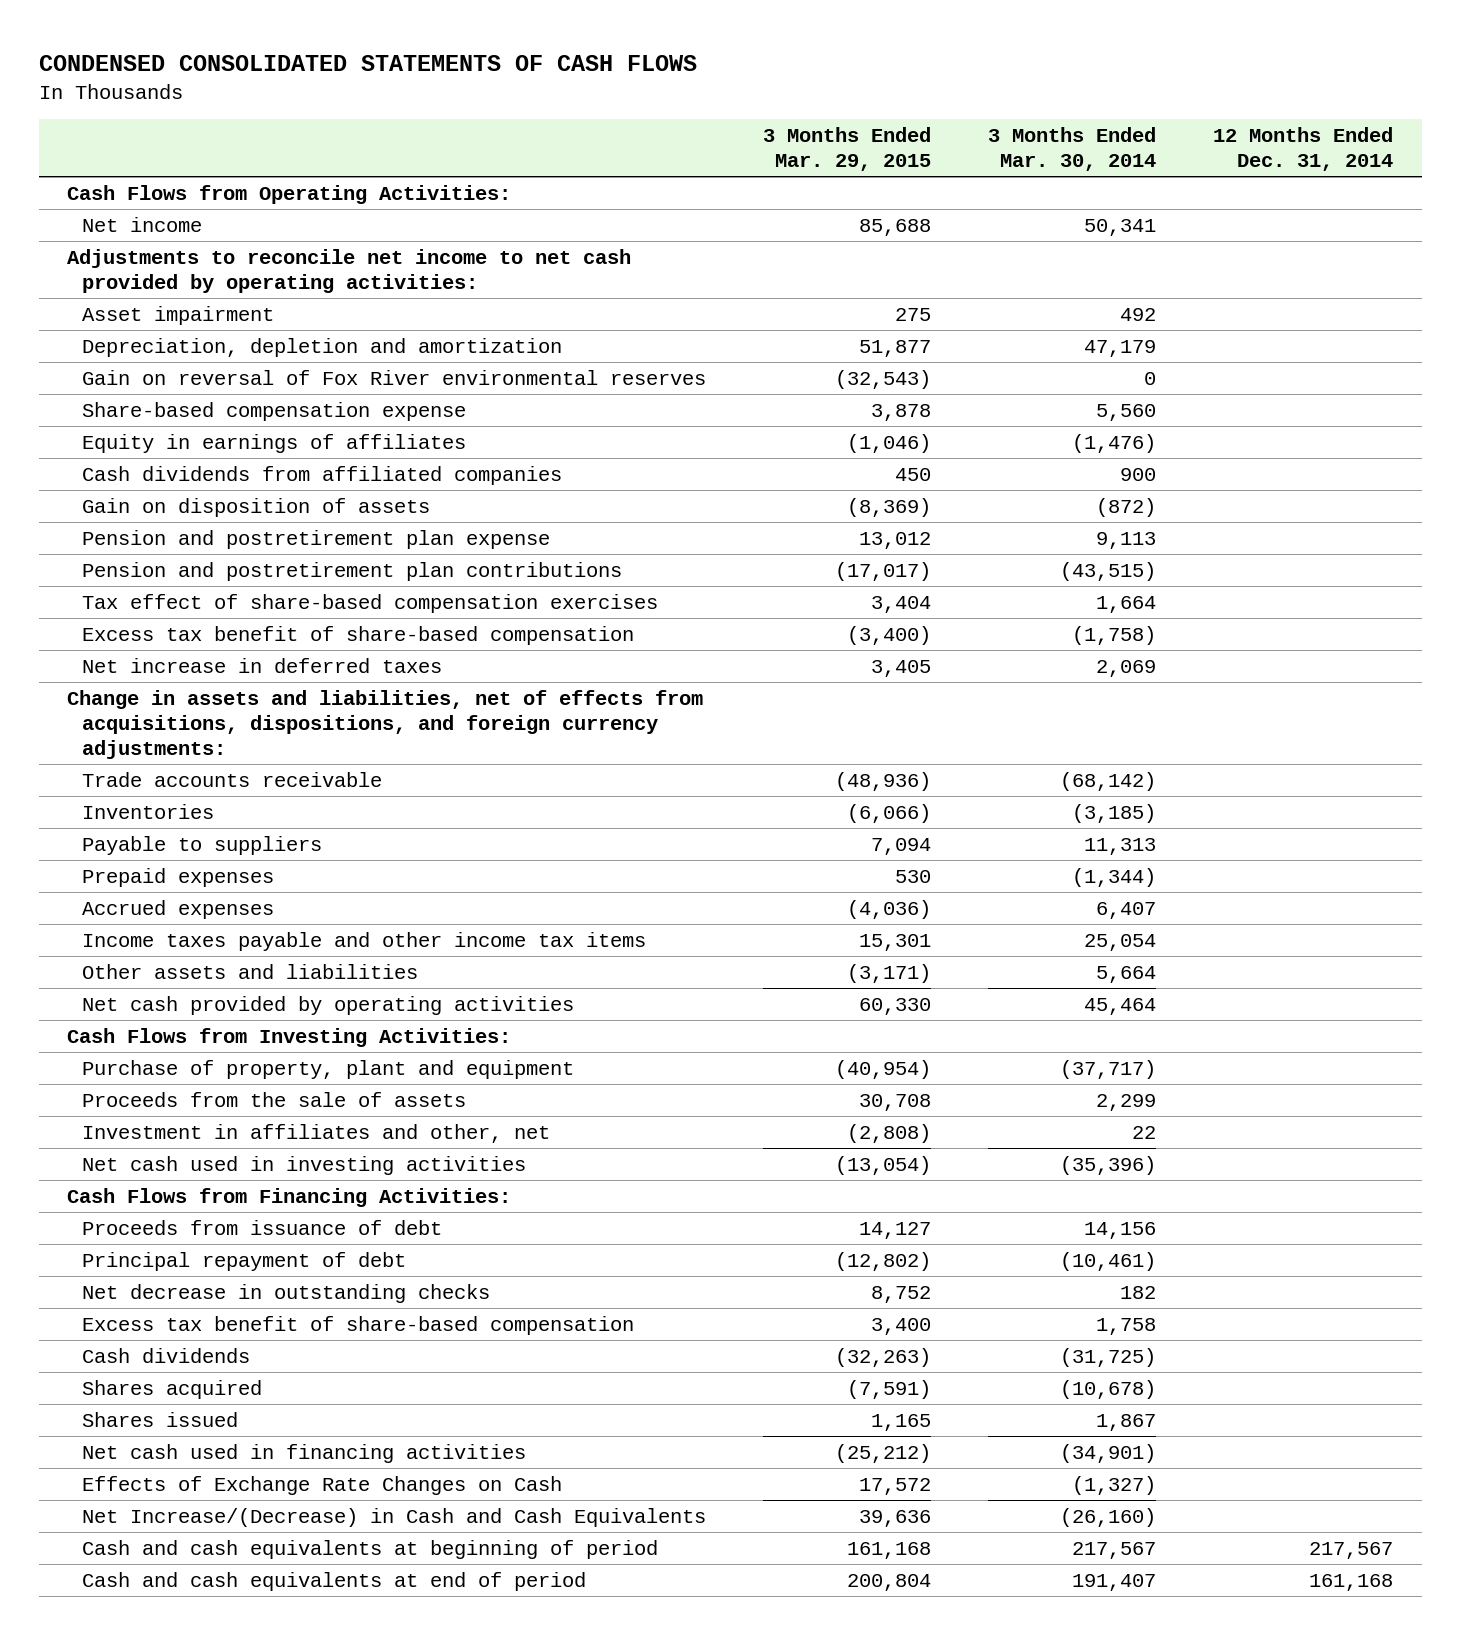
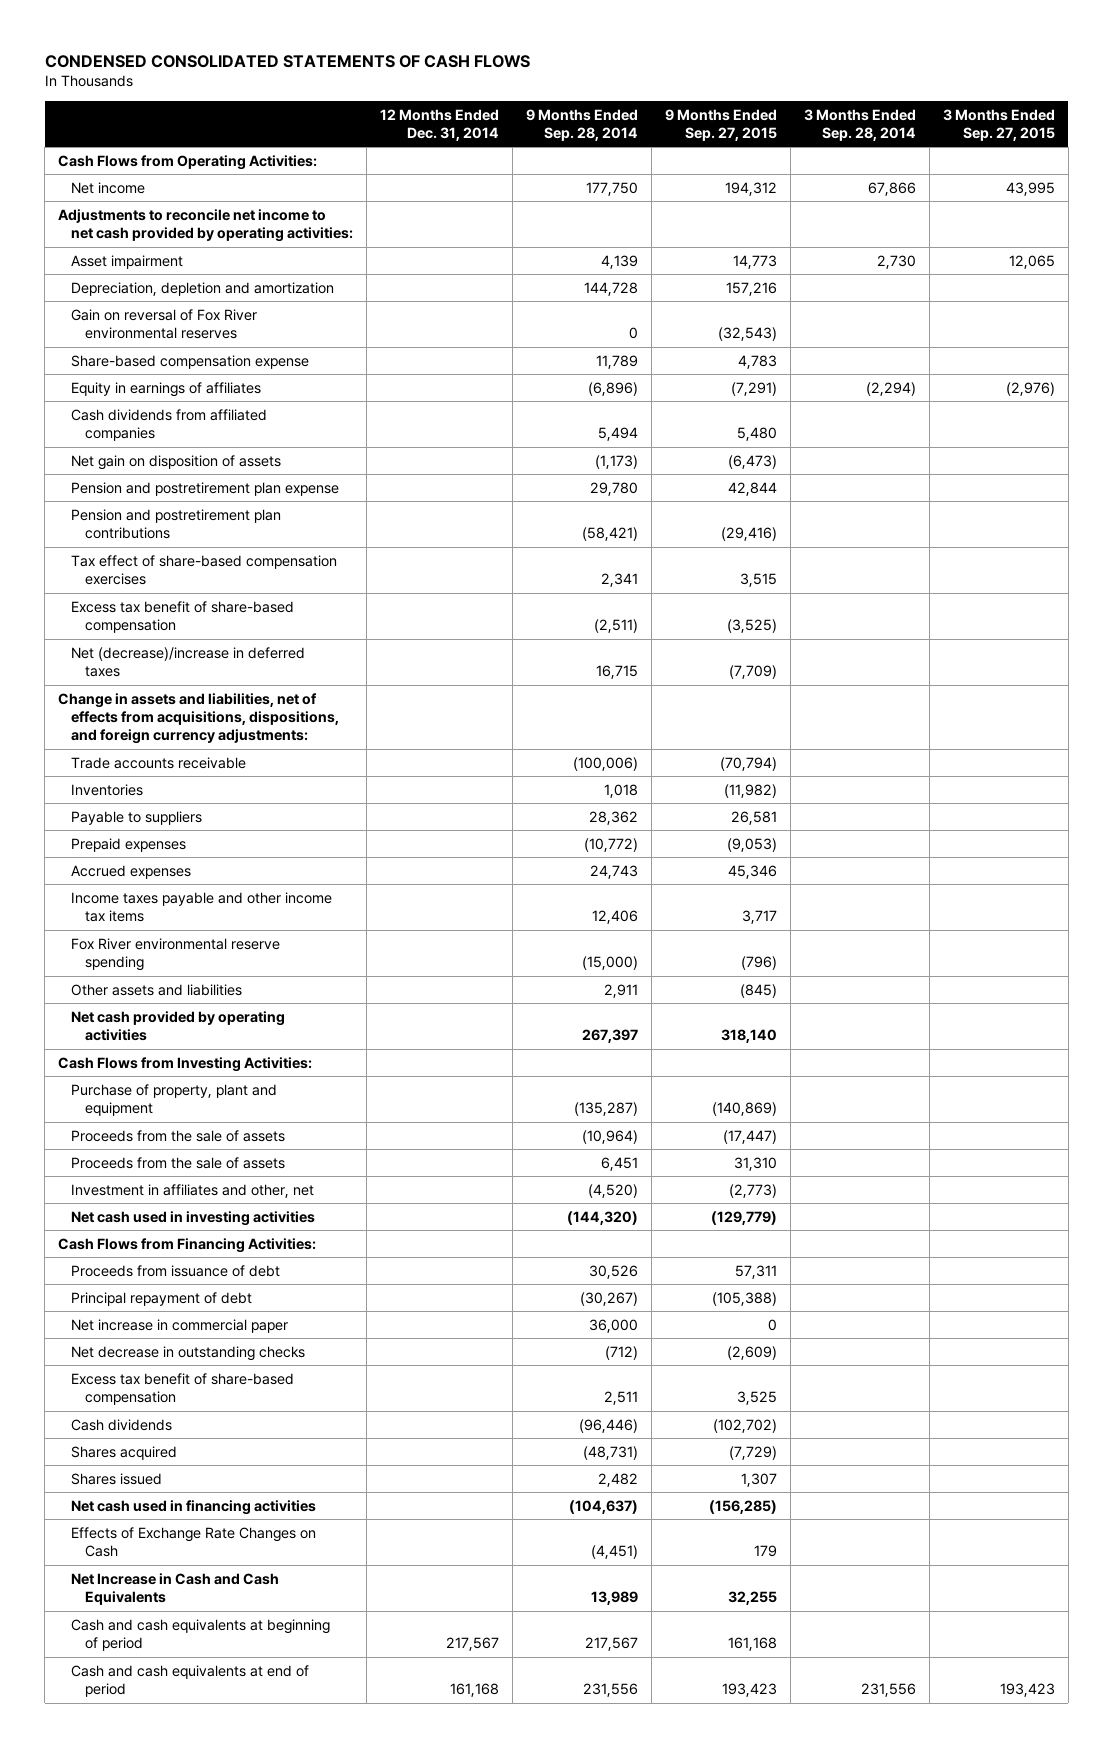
- | 3 Months Ended Mar. 29, 2015 | 3 Months Ended Mar. 30, 2014 | 12 Months Ended Dec. 31, 2014
+ | 12 Months Ended Dec. 31, 2014 | 9 Months Ended Sep. 28, 2014 | 9 Months Ended Sep. 27, 2015 | 3 Months Ended Sep. 28, 2014 | 3 Months Ended Sep. 27, 2015
- Gain on disposition of assets | (8,369) | (872) |
+ Net gain on disposition of assets | | (1,173) | (6,473) | |
- Net increase in deferred taxes | 3,405 | 2,069 |
+ Net (decrease)/increase in deferred taxes | | 16,715 | (7,709) | |
+ Fox River environmental reserve spending | | (15,000) | (796) | |
+ Proceeds from the sale of assets | | 6,451 | 31,310 | |
+ Net increase in commercial paper | | 36,000 | 0 | |
- Net Increase/(Decrease) in Cash and Cash Equivalents | 39,636 | (26,160) |
+ Net Increase in Cash and Cash Equivalents | | 13,989 | 32,255 | |

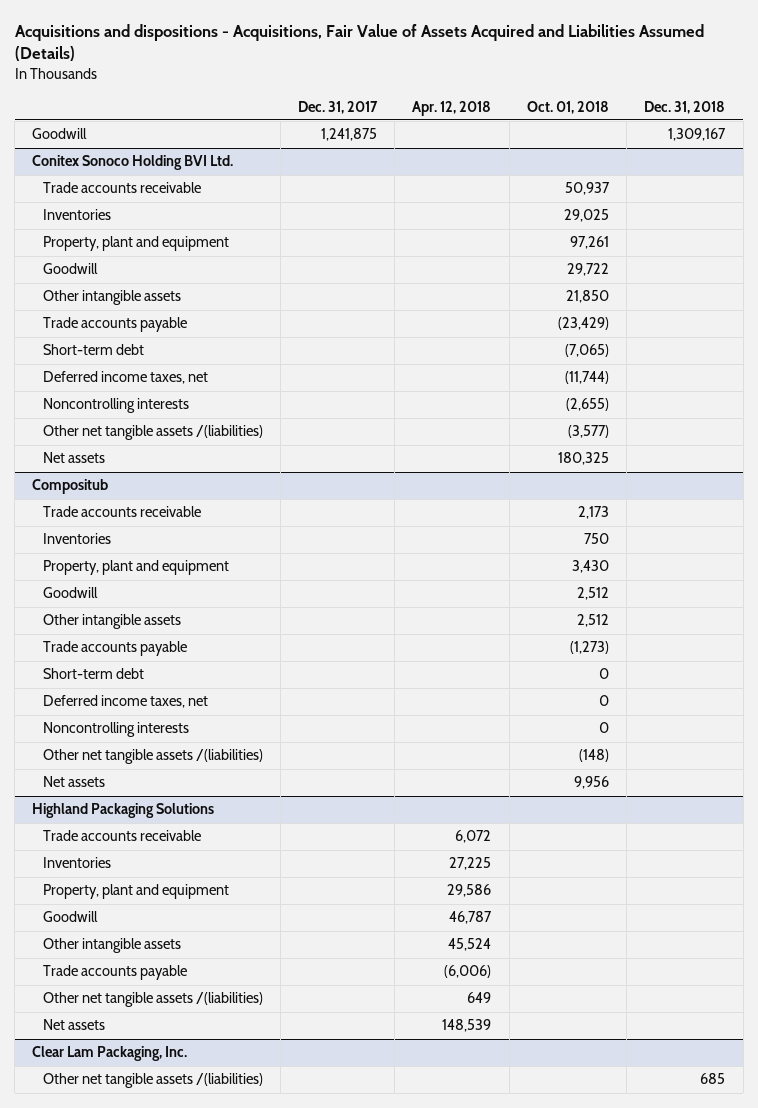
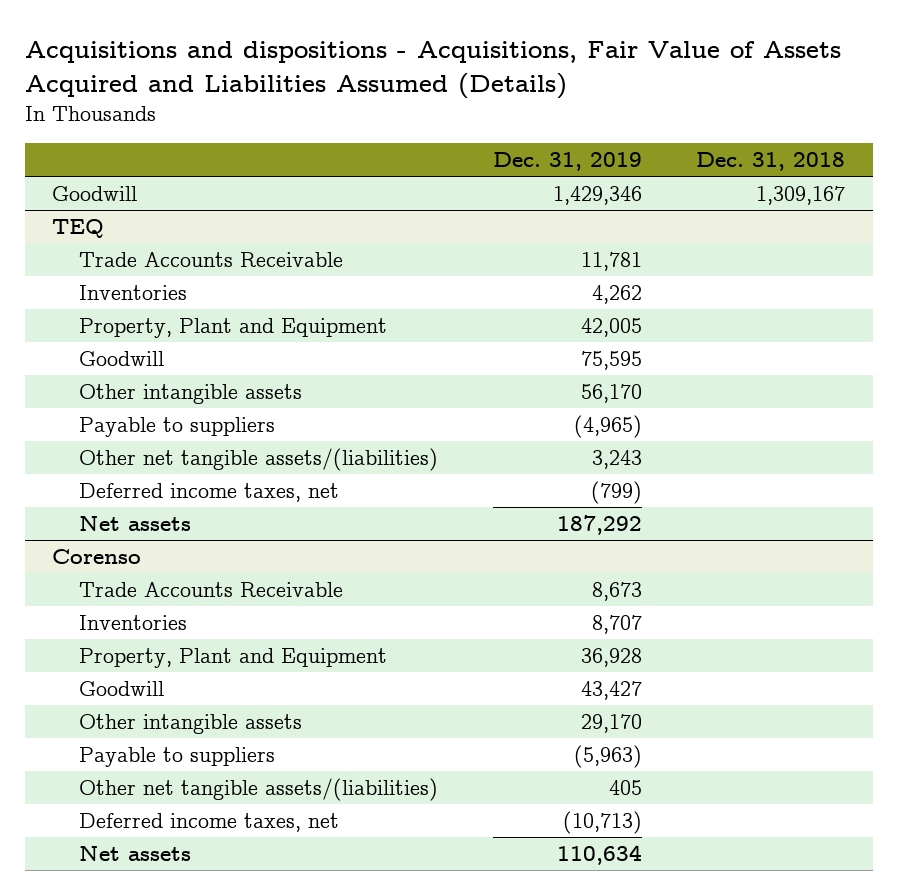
- | Dec. 31, 2017 | Apr. 12, 2018 | Oct. 01, 2018 | Dec. 31, 2018
+ | Dec. 31, 2019 | Dec. 31, 2018
- Conitex Sonoco Holding BVI Ltd.
- Trade accounts receivable | | | 50,937 |
- Inventories | | | 29,025 |
- Property, plant and equipment | | | 97,261 |
- Goodwill | | | 29,722 |
- Other intangible assets | | | 21,850 |
- Trade accounts payable | | | (23,429) |
- Short-term debt | | | (7,065) |
- Deferred income taxes, net | | | (11,744) |
- Noncontrolling interests | | | (2,655) |
- Other net tangible assets /(liabilities) | | | (3,577) |
- Net assets | | | 180,325 |
- Compositub
- Trade accounts receivable | | | 2,173 |
- Inventories | | | 750 |
- Property, plant and equipment | | | 3,430 |
- Goodwill | | | 2,512 |
- Other intangible assets | | | 2,512 |
- Trade accounts payable | | | (1,273) |
- Short-term debt | | | 0 |
- Deferred income taxes, net | | | 0 |
- Noncontrolling interests | | | 0 |
- Other net tangible assets /(liabilities) | | | (148) |
- Net assets | | | 9,956 |
- Highland Packaging Solutions
- Trade accounts receivable | | 6,072 | |
- Inventories | | 27,225 | |
- Property, plant and equipment | | 29,586 | |
- Goodwill | | 46,787 | |
- Other intangible assets | | 45,524 | |
- Trade accounts payable | | (6,006) | |
- Other net tangible assets /(liabilities) | | 649 | |
- Net assets | | 148,539 | |
- Clear Lam Packaging, Inc.
- Other net tangible assets /(liabilities) | | | | 685
+ TEQ
+ Trade Accounts Receivable | 11,781 |
+ Inventories | 4,262 |
+ Property, Plant and Equipment | 42,005 |
+ Goodwill | 75,595 |
+ Other intangible assets | 56,170 |
+ Payable to suppliers | (4,965) |
+ Other net tangible assets/(liabilities) | 3,243 |
+ Deferred income taxes, net | (799) |
+ Net assets | 187,292 |
+ Corenso
+ Trade Accounts Receivable | 8,673 |
+ Inventories | 8,707 |
+ Property, Plant and Equipment | 36,928 |
+ Goodwill | 43,427 |
+ Other intangible assets | 29,170 |
+ Payable to suppliers | (5,963) |
+ Other net tangible assets/(liabilities) | 405 |
+ Deferred income taxes, net | (10,713) |
+ Net assets | 110,634 |

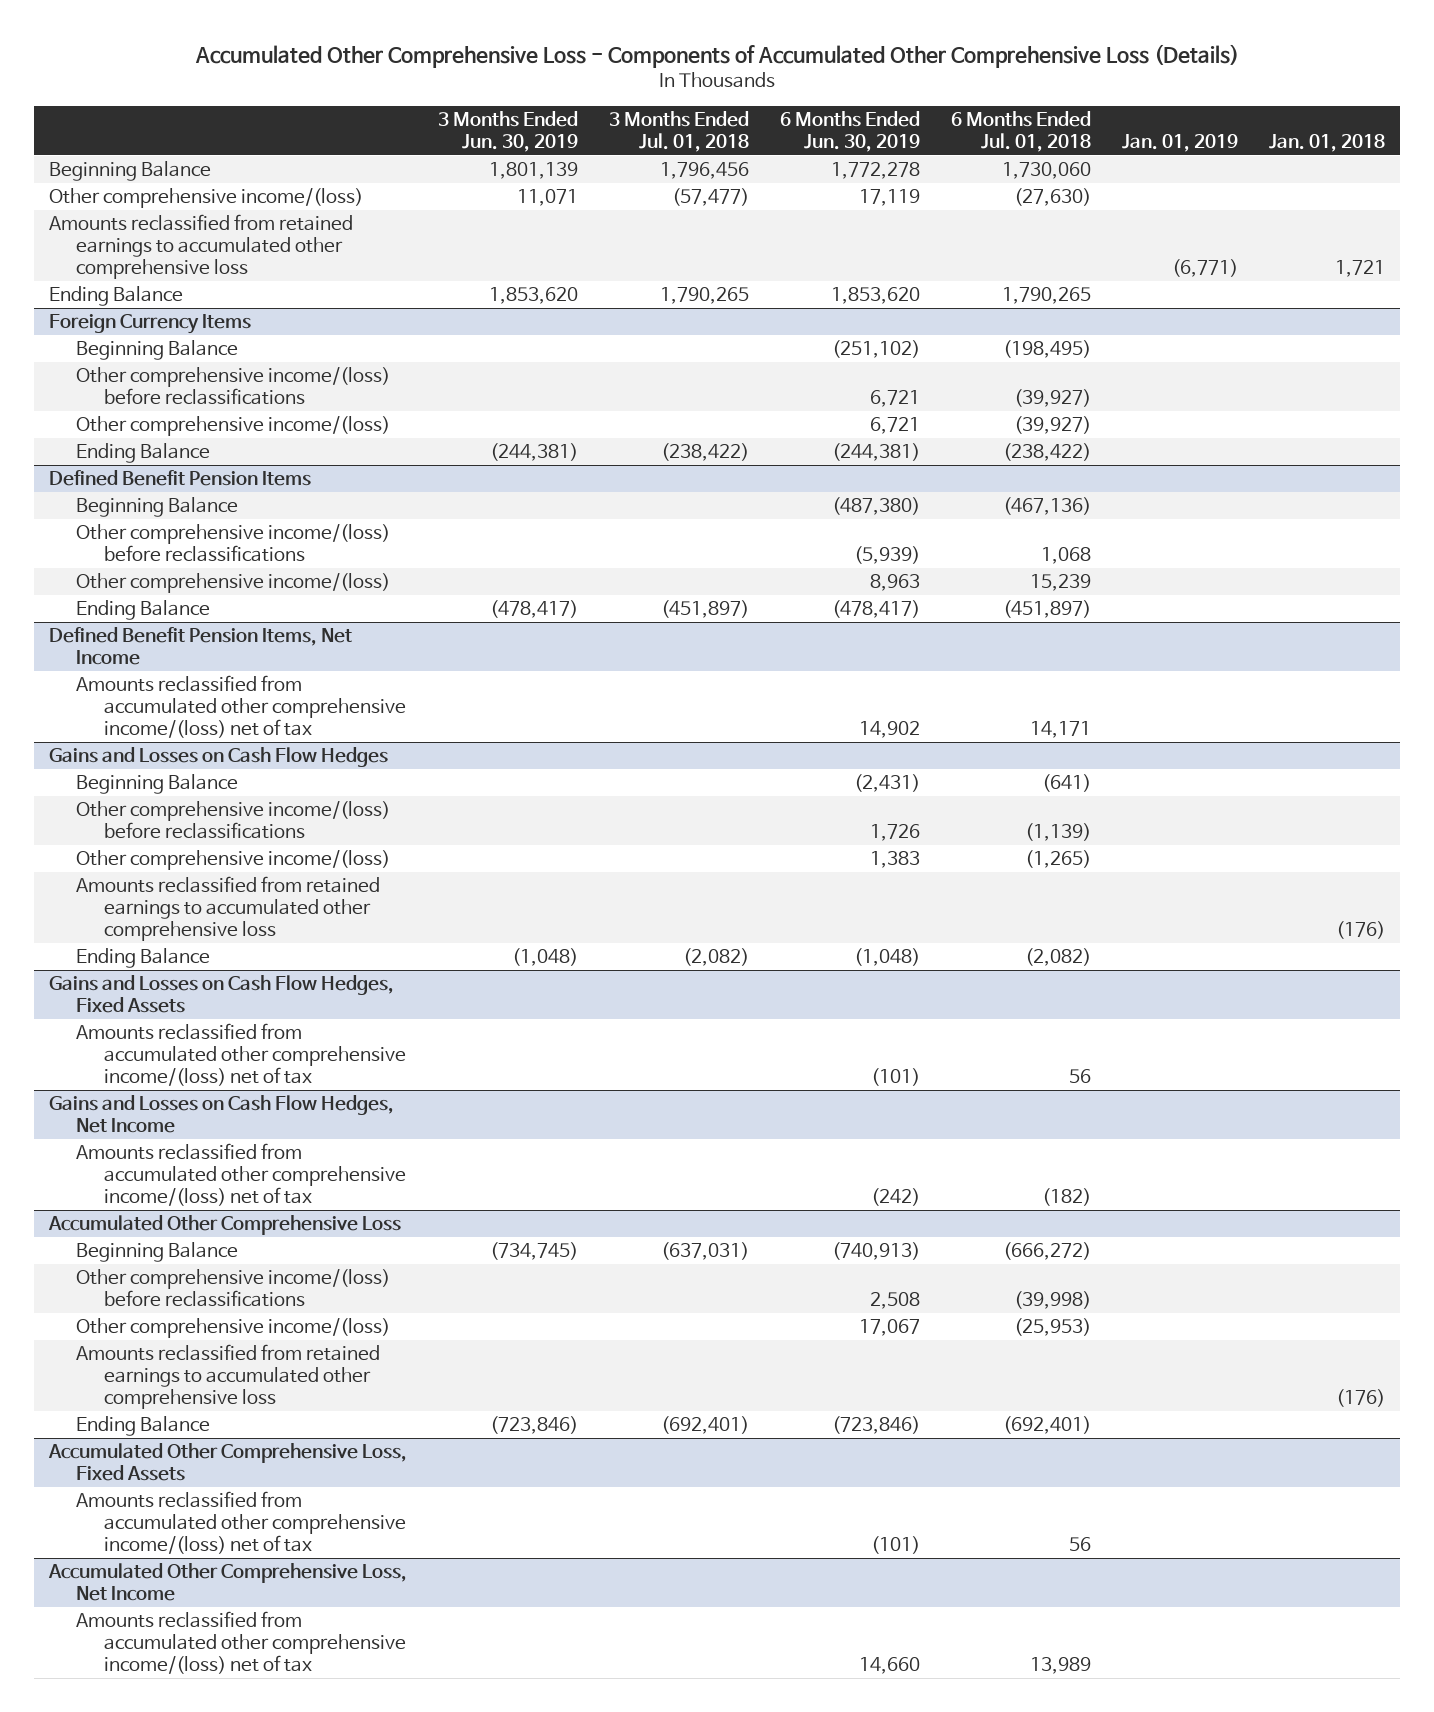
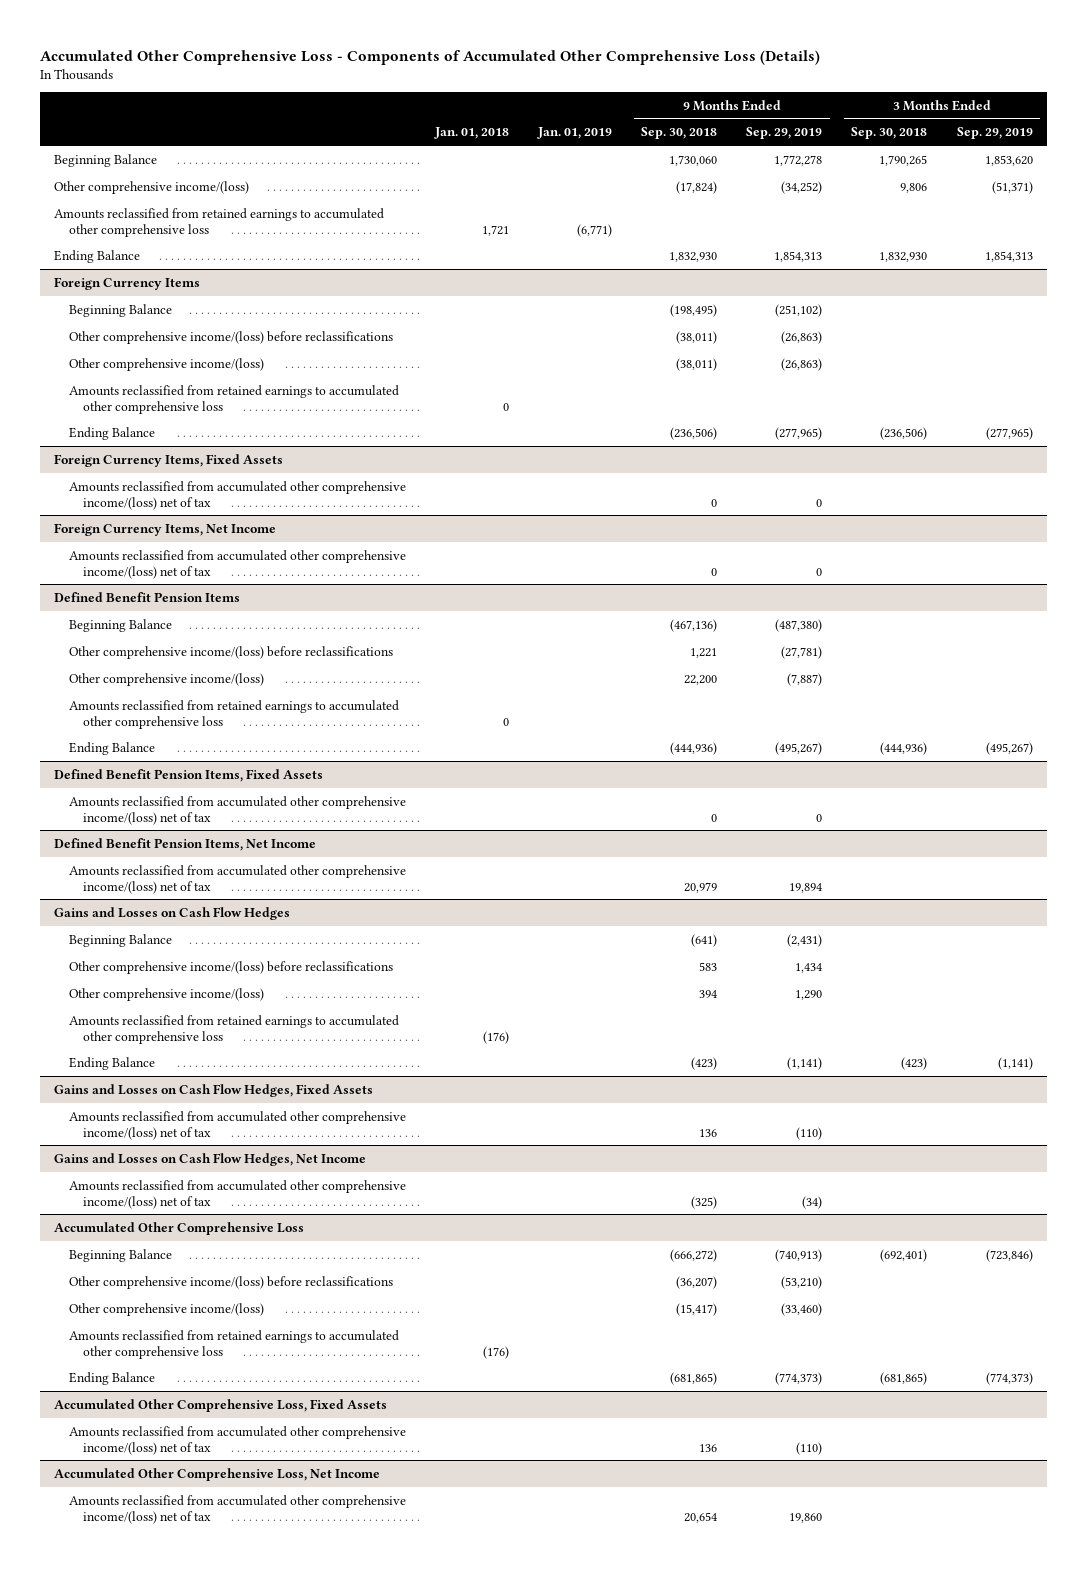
- | 3 Months Ended Jun. 30, 2019 | 3 Months Ended Jul. 01, 2018 | 6 Months Ended Jun. 30, 2019 | 6 Months Ended Jul. 01, 2018 | Jan. 01, 2019 | Jan. 01, 2018
+ | Jan. 01, 2018 | Jan. 01, 2019 | 9 Months Ended Sep. 30, 2018 | 9 Months Ended Sep. 29, 2019 | 3 Months Ended Sep. 30, 2018 | 3 Months Ended Sep. 29, 2019
@ Foreign Currency Items
+ Amounts reclassified from retained earnings to accumulated other comprehensive loss | 0 | | | | |
+ Foreign Currency Items, Fixed Assets
+ Amounts reclassified from accumulated other comprehensive income/(loss) net of tax | | | 0 | 0 | |
+ Foreign Currency Items, Net Income
+ Amounts reclassified from accumulated other comprehensive income/(loss) net of tax | | | 0 | 0 | |
@ Defined Benefit Pension Items
+ Amounts reclassified from retained earnings to accumulated other comprehensive loss | 0 | | | | |
+ Defined Benefit Pension Items, Fixed Assets
+ Amounts reclassified from accumulated other comprehensive income/(loss) net of tax | | | 0 | 0 | |

